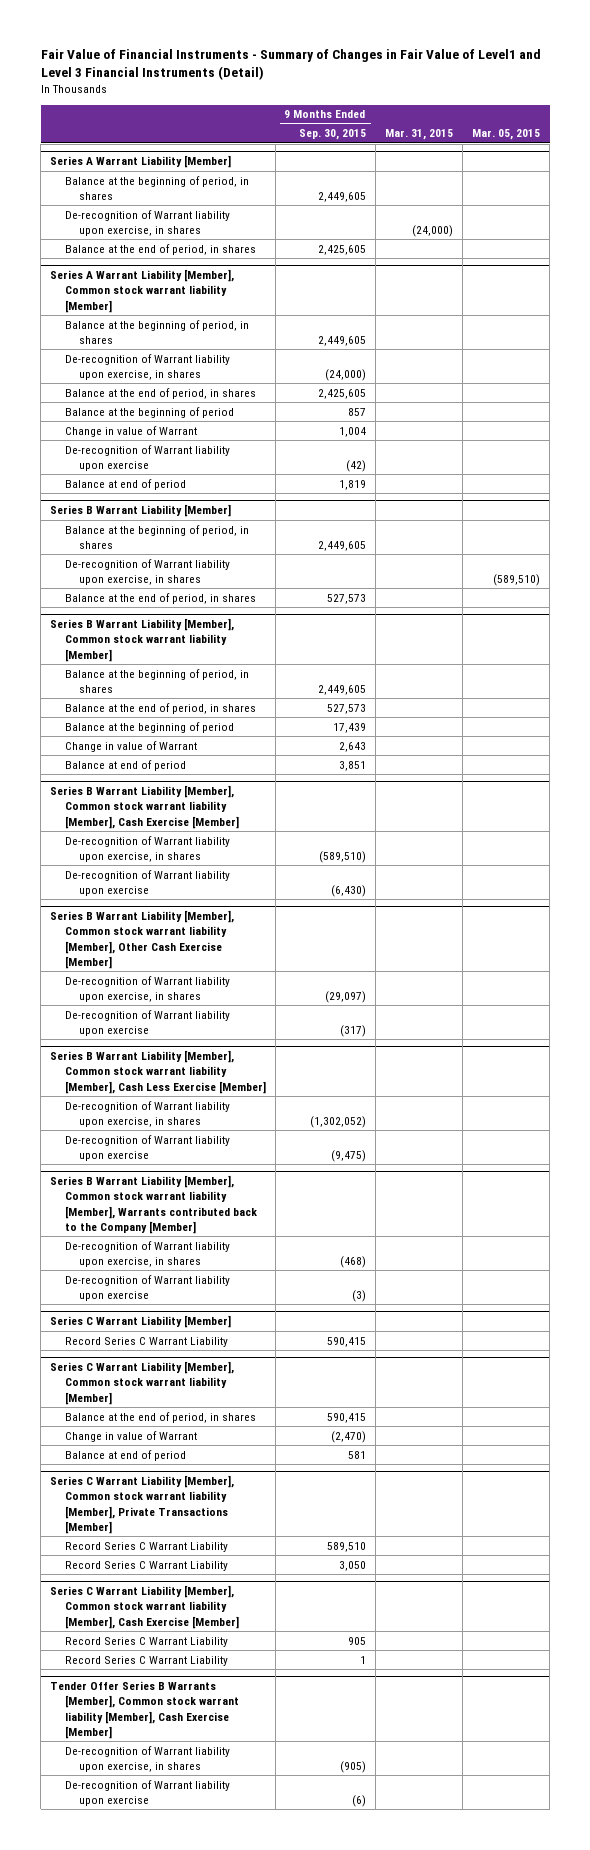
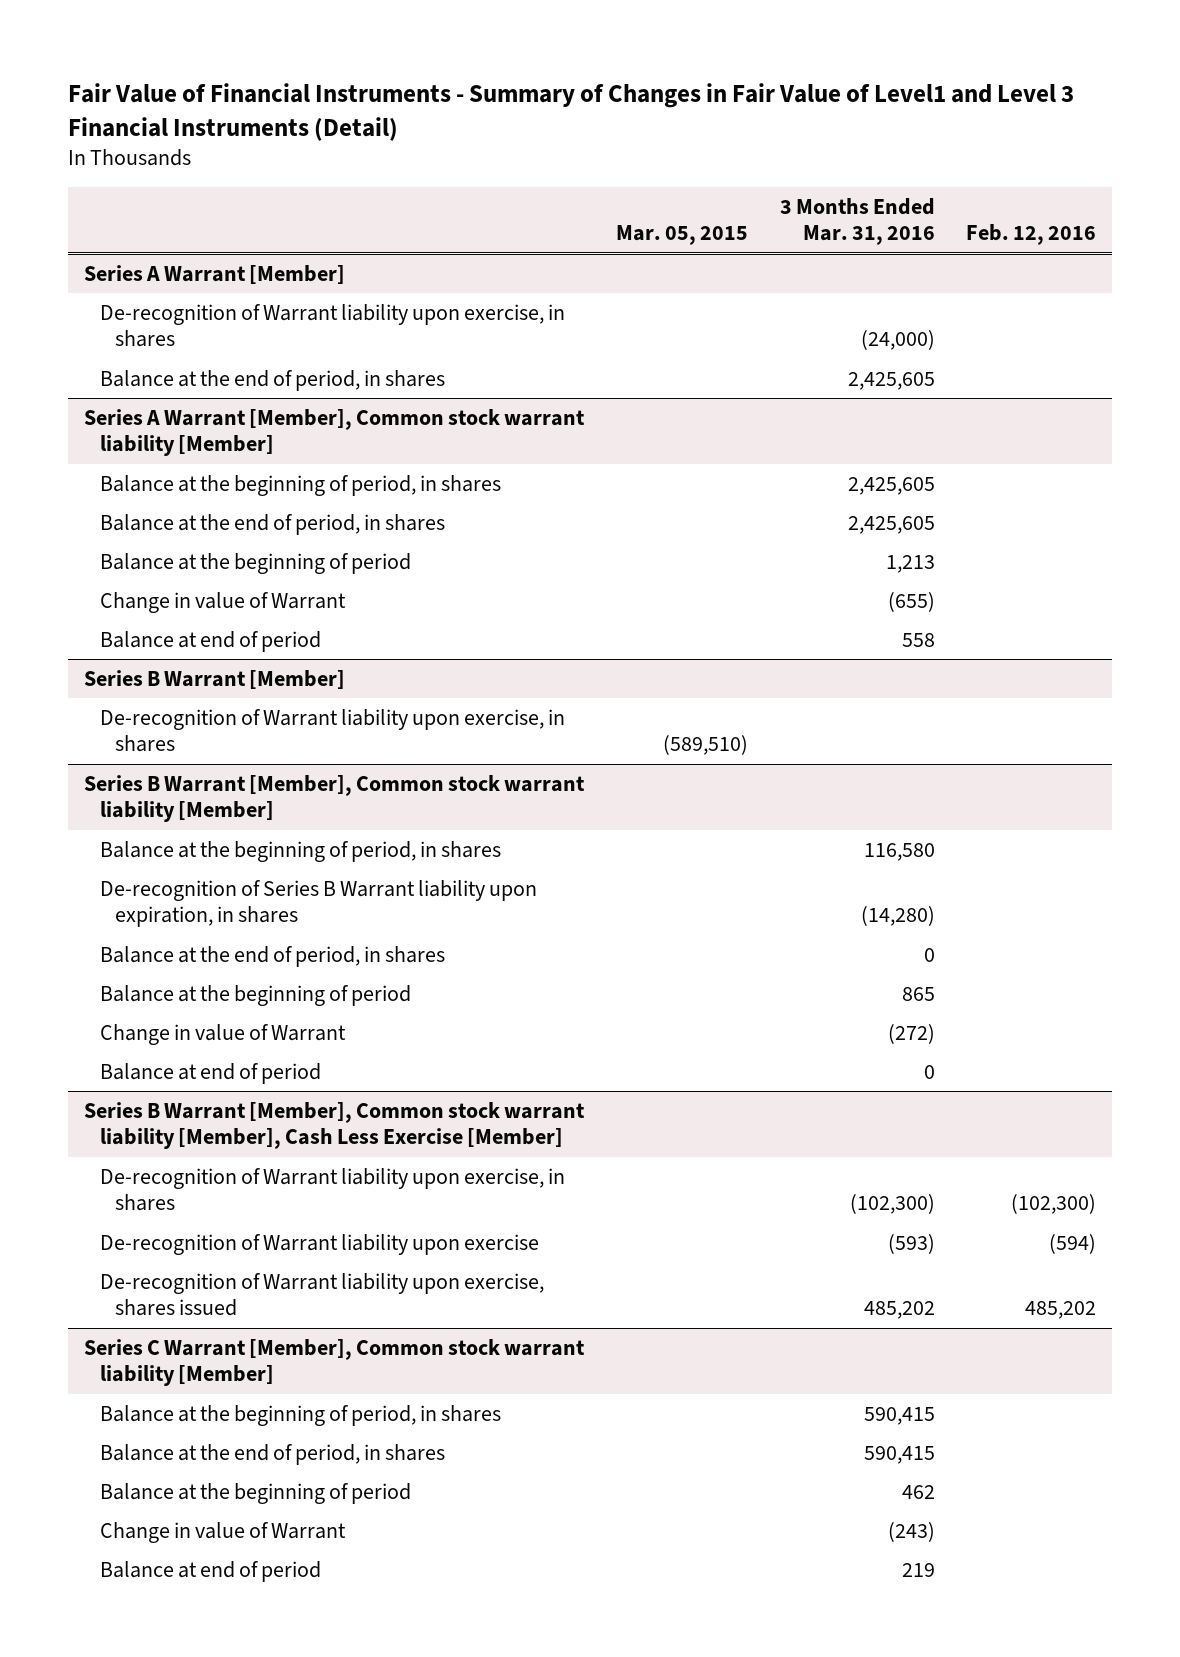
- | 9 Months Ended Sep. 30, 2015 | Mar. 31, 2015 | Mar. 05, 2015
+ | Mar. 05, 2015 | 3 Months Ended Mar. 31, 2016 | Feb. 12, 2016
- Series A Warrant Liability [Member]
- Balance at the beginning of period, in shares | 2,449,605 | |
+ Series A Warrant [Member]
- Series A Warrant Liability [Member], Common stock warrant liability [Member]
+ Series A Warrant [Member], Common stock warrant liability [Member]
- De-recognition of Warrant liability upon exercise, in shares | (24,000) | |
- De-recognition of Warrant liability upon exercise | (42) | |
- Series B Warrant Liability [Member]
- Balance at the beginning of period, in shares | 2,449,605 | |
+ Series B Warrant [Member]
- Balance at the end of period, in shares | 527,573 | |
- Series B Warrant Liability [Member], Common stock warrant liability [Member]
+ Series B Warrant [Member], Common stock warrant liability [Member]
+ De-recognition of Series B Warrant liability upon expiration, in shares | | (14,280) |
- Series B Warrant Liability [Member], Common stock warrant liability [Member], Cash Exercise [Member]
- De-recognition of Warrant liability upon exercise, in shares | (589,510) | |
- De-recognition of Warrant liability upon exercise | (6,430) | |
- Series B Warrant Liability [Member], Common stock warrant liability [Member], Other Cash Exercise [Member]
- De-recognition of Warrant liability upon exercise, in shares | (29,097) | |
- De-recognition of Warrant liability upon exercise | (317) | |
- Series B Warrant Liability [Member], Common stock warrant liability [Member], Cash Less Exercise [Member]
+ Series B Warrant [Member], Common stock warrant liability [Member], Cash Less Exercise [Member]
- Series B Warrant Liability [Member], Common stock warrant liability [Member], Warrants contributed back to the Company [Member]
- De-recognition of Warrant liability upon exercise, in shares | (468) | |
- De-recognition of Warrant liability upon exercise | (3) | |
- Series C Warrant Liability [Member]
- Record Series C Warrant Liability | 590,415 | |
- Series C Warrant Liability [Member], Common stock warrant liability [Member]
+ De-recognition of Warrant liability upon exercise, shares issued | | 485,202 | 485,202
+ Series C Warrant [Member], Common stock warrant liability [Member]
+ Balance at the beginning of period, in shares | | 590,415 |
+ Balance at the beginning of period | | 462 |
- Series C Warrant Liability [Member], Common stock warrant liability [Member], Private Transactions [Member]
- Record Series C Warrant Liability | 589,510 | |
- Record Series C Warrant Liability | 3,050 | |
- Series C Warrant Liability [Member], Common stock warrant liability [Member], Cash Exercise [Member]
- Record Series C Warrant Liability | 905 | |
- Record Series C Warrant Liability | 1 | |
- Tender Offer Series B Warrants [Member], Common stock warrant liability [Member], Cash Exercise [Member]
- De-recognition of Warrant liability upon exercise, in shares | (905) | |
- De-recognition of Warrant liability upon exercise | (6) | |

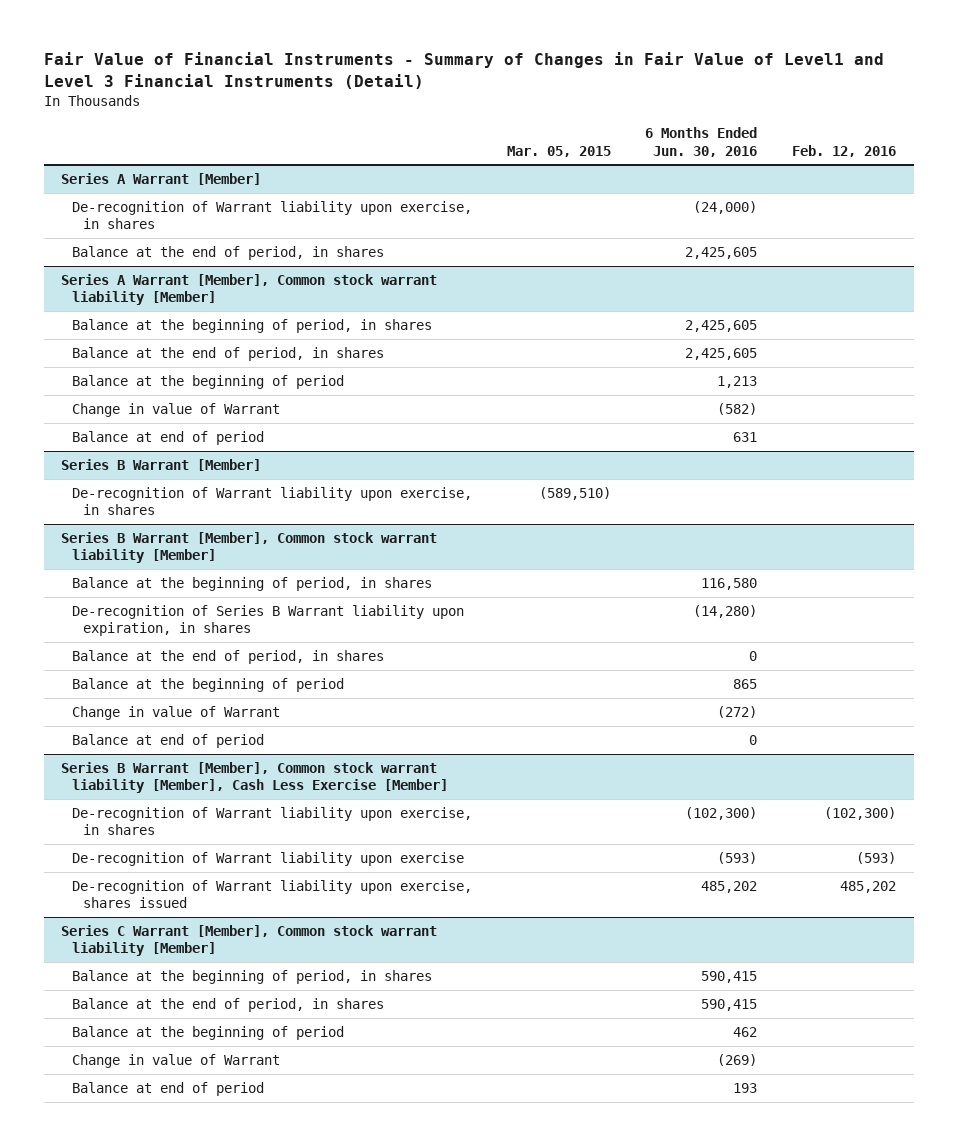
- | Mar. 05, 2015 | 3 Months Ended Mar. 31, 2016 | Feb. 12, 2016
+ | Mar. 05, 2015 | 6 Months Ended Jun. 30, 2016 | Feb. 12, 2016
@ Series B Warrant [Member], Common stock warrant liability [Member], Cash Less Exercise [Member]
- De-recognition of Warrant liability upon exercise | | (593) | (594)
+ De-recognition of Warrant liability upon exercise | | (593) | (593)

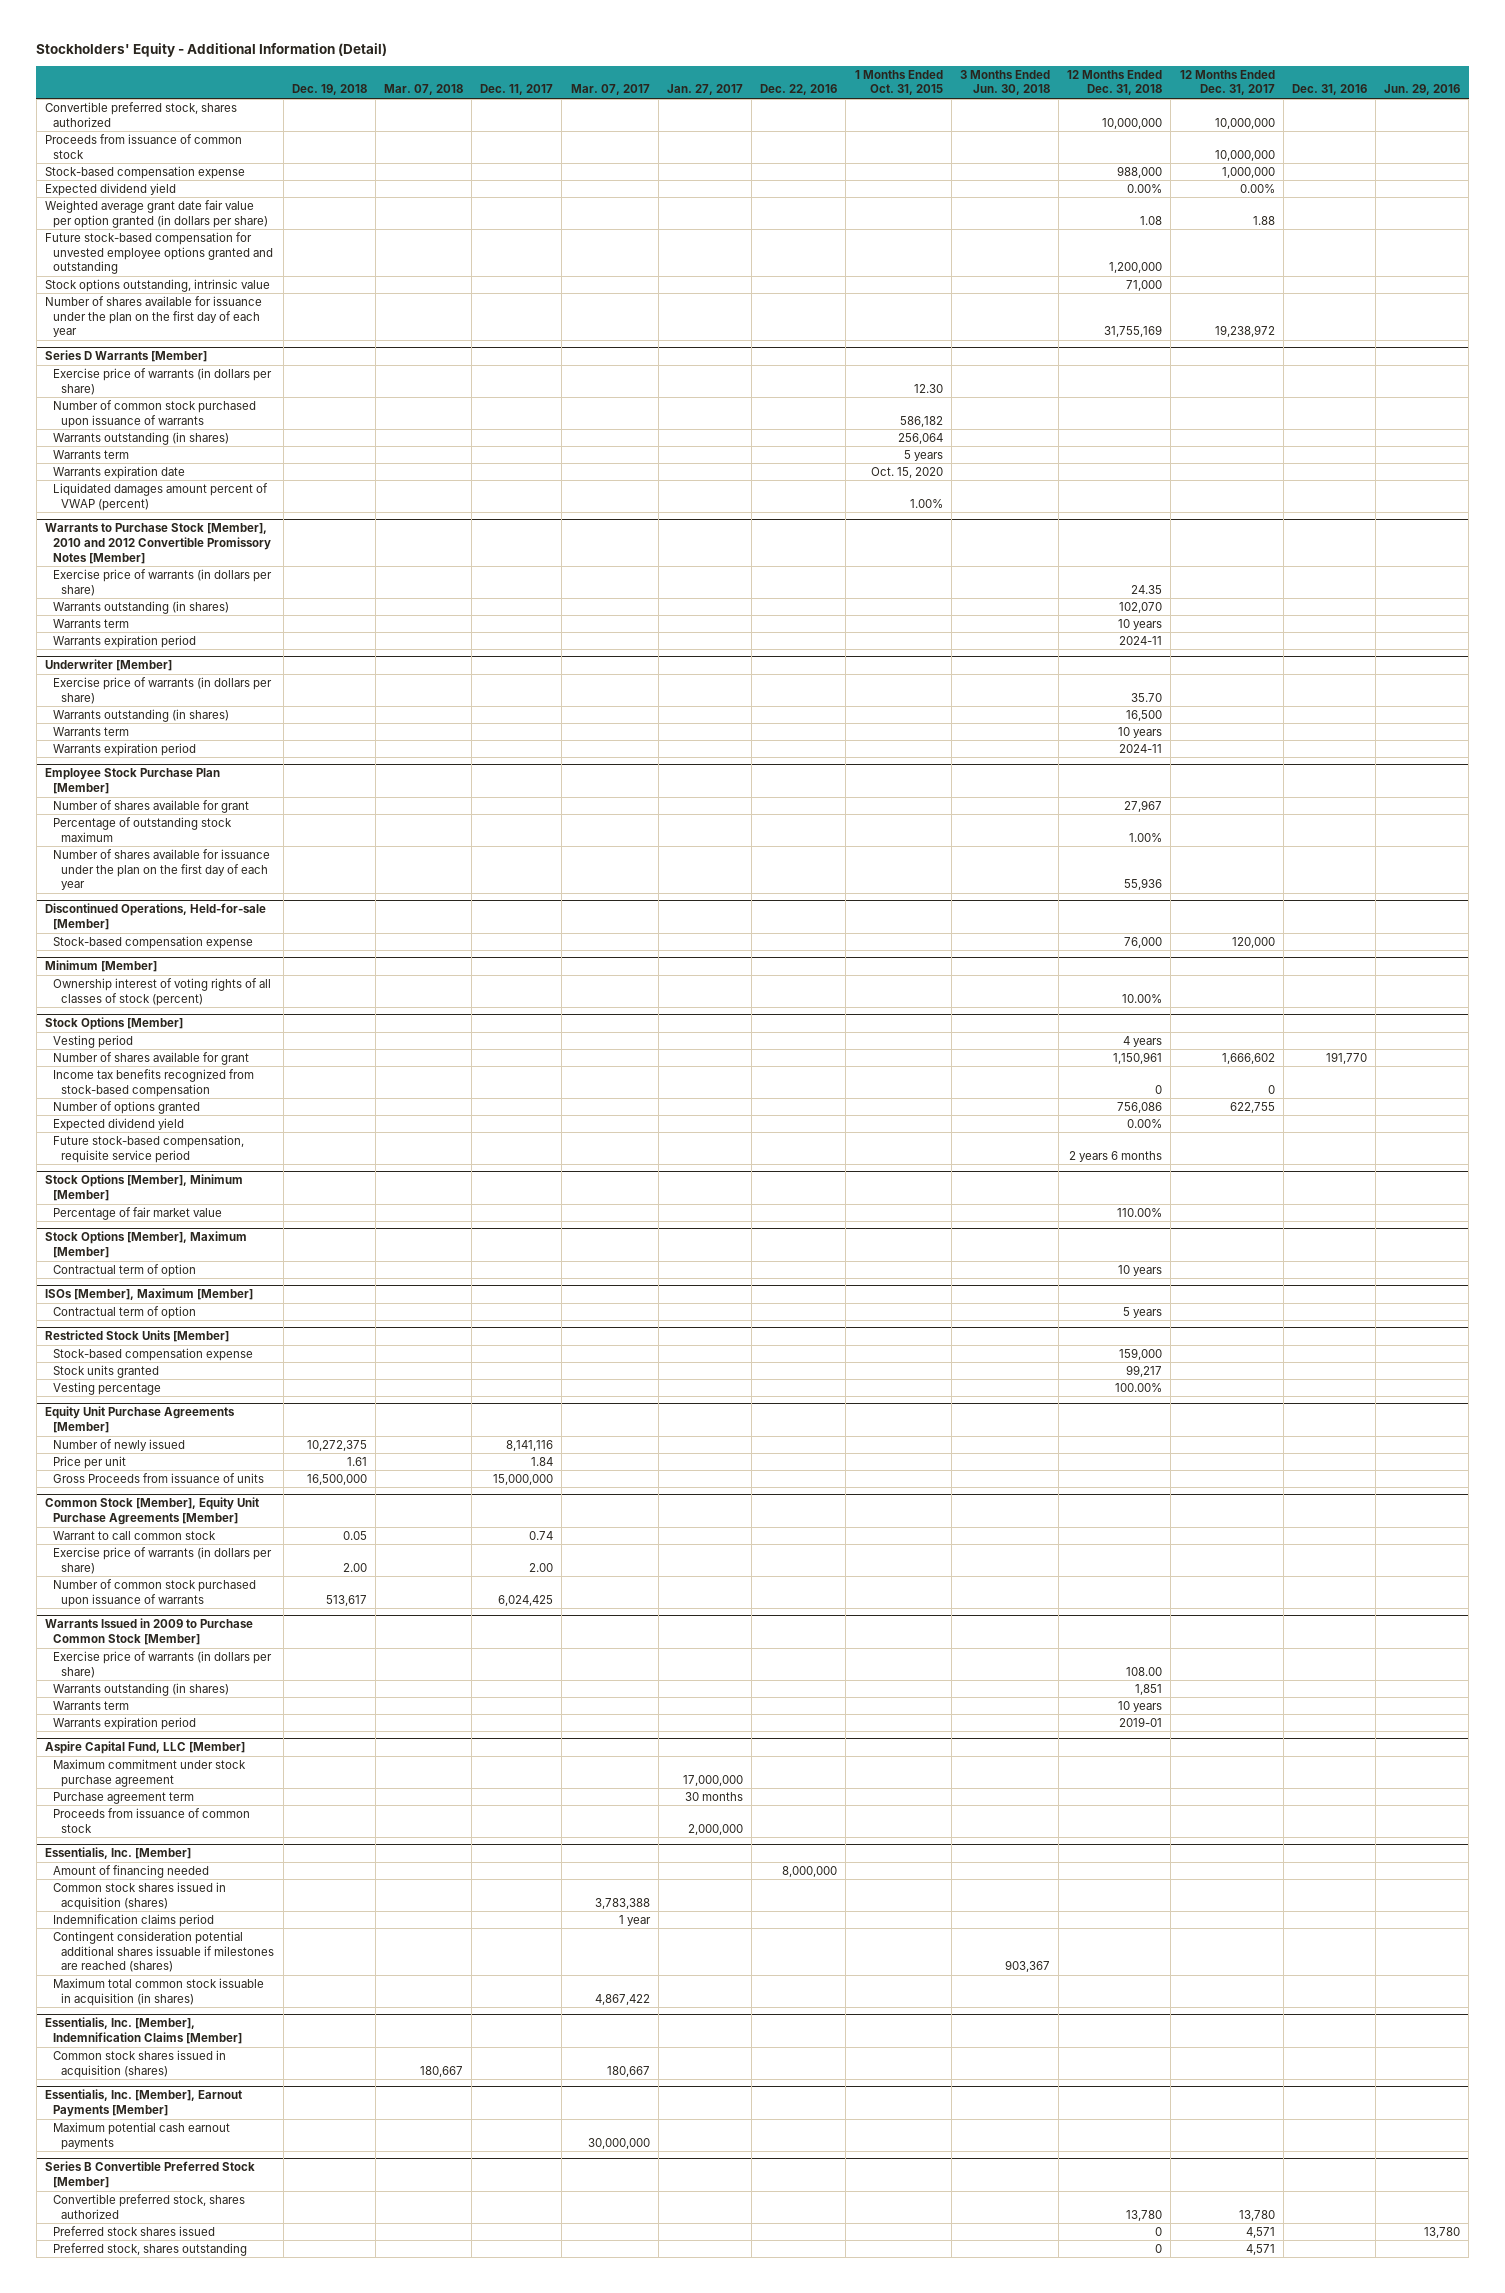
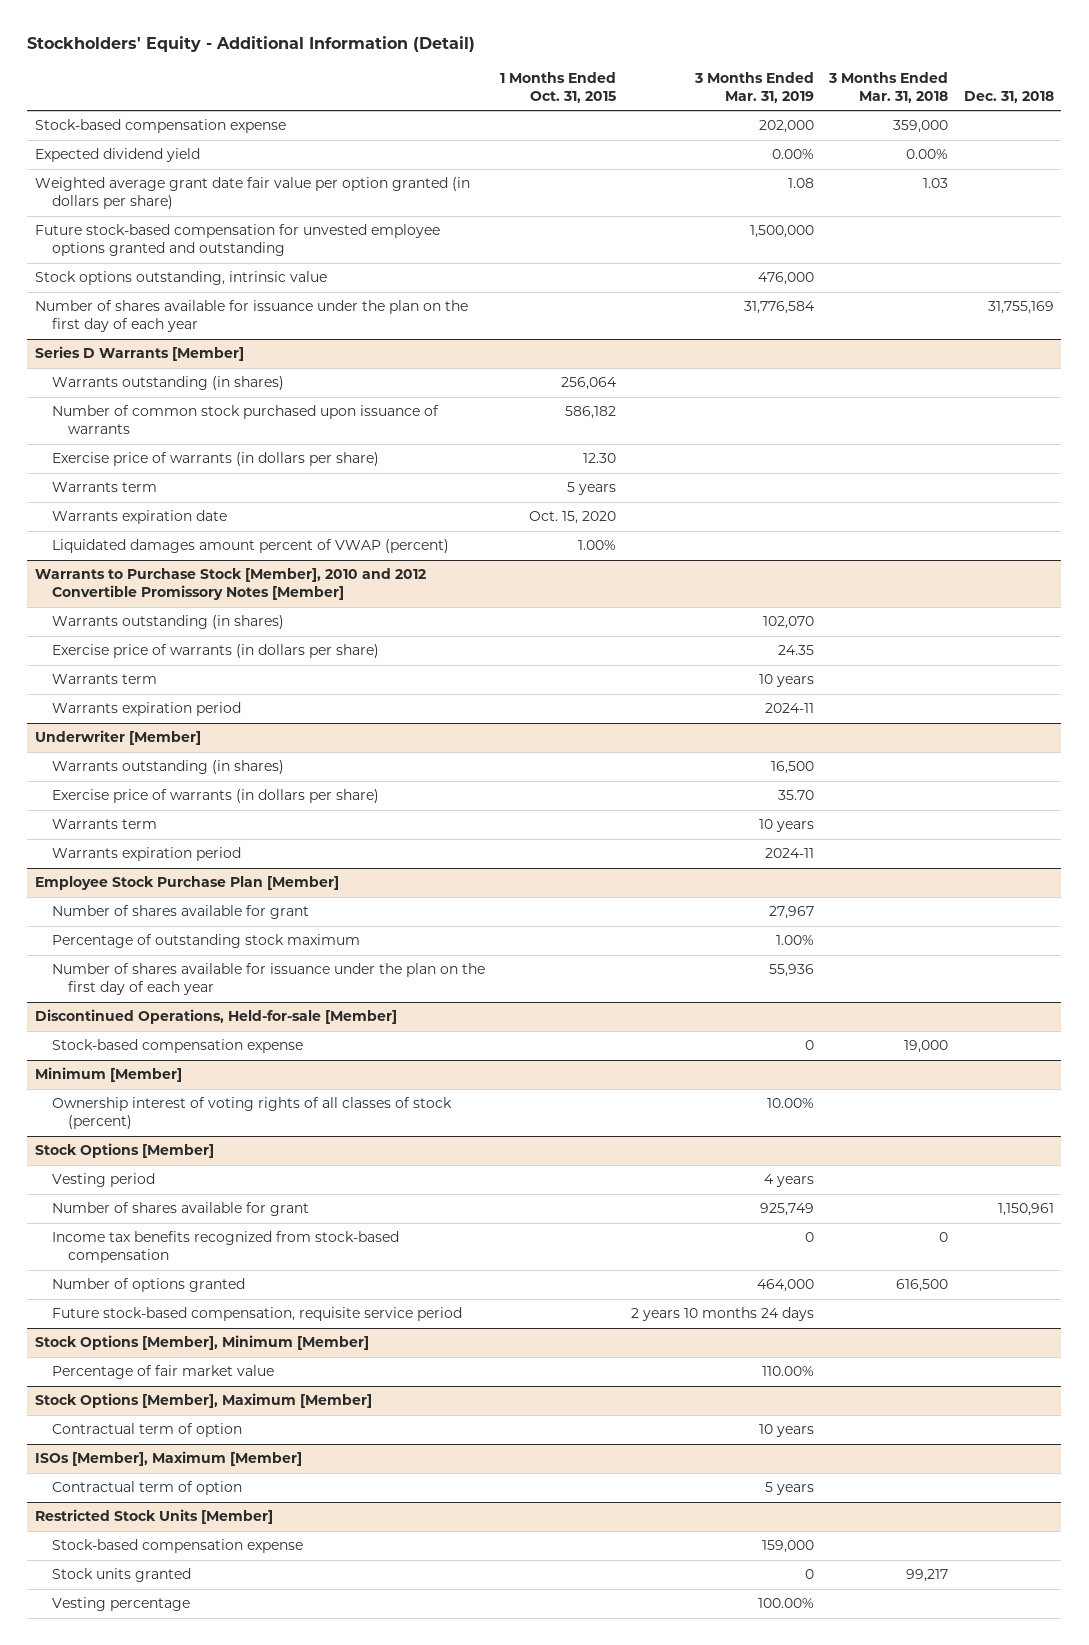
- | Dec. 19, 2018 | Mar. 07, 2018 | Dec. 11, 2017 | Mar. 07, 2017 | Jan. 27, 2017 | Dec. 22, 2016 | 1 Months Ended Oct. 31, 2015 | 3 Months Ended Jun. 30, 2018 | 12 Months Ended Dec. 31, 2018 | 12 Months Ended Dec. 31, 2017 | Dec. 31, 2016 | Jun. 29, 2016
+ | 1 Months Ended Oct. 31, 2015 | 3 Months Ended Mar. 31, 2019 | 3 Months Ended Mar. 31, 2018 | Dec. 31, 2018
- Convertible preferred stock, shares authorized | | | | | | | | | 10,000,000 | 10,000,000 | |
- Proceeds from issuance of common stock | | | | | | | | | | 10,000,000 | |
@ Series D Warrants [Member]
moved down: Number of common stock purchased upon issuance of warrants | 586,182 | | |
moved down: Exercise price of warrants (in dollars per share) | 12.30 | | |
@ Warrants to Purchase Stock [Member], 2010 and 2012 Convertible Promissory Notes [Member]
moved down: Exercise price of warrants (in dollars per share) | | 24.35 | |
@ Underwriter [Member]
moved down: Exercise price of warrants (in dollars per share) | | 35.70 | |
@ Stock Options [Member]
- Expected dividend yield | | | | | | | | | 0.00% | | |
- Equity Unit Purchase Agreements [Member]
- Number of newly issued | 10,272,375 | | 8,141,116 | | | | | | | | |
- Price per unit | 1.61 | | 1.84 | | | | | | | | |
- Gross Proceeds from issuance of units | 16,500,000 | | 15,000,000 | | | | | | | | |
- Common Stock [Member], Equity Unit Purchase Agreements [Member]
- Warrant to call common stock | 0.05 | | 0.74 | | | | | | | | |
- Exercise price of warrants (in dollars per share) | 2.00 | | 2.00 | | | | | | | | |
- Number of common stock purchased upon issuance of warrants | 513,617 | | 6,024,425 | | | | | | | | |
- Warrants Issued in 2009 to Purchase Common Stock [Member]
- Exercise price of warrants (in dollars per share) | | | | | | | | | 108.00 | | |
- Warrants outstanding (in shares) | | | | | | | | | 1,851 | | |
- Warrants term | | | | | | | | | 10 years | | |
- Warrants expiration period | | | | | | | | | 2019-01 | | |
- Aspire Capital Fund, LLC [Member]
- Maximum commitment under stock purchase agreement | | | | | 17,000,000 | | | | | | |
- Purchase agreement term | | | | | 30 months | | | | | | |
- Proceeds from issuance of common stock | | | | | 2,000,000 | | | | | | |
- Essentialis, Inc. [Member]
- Amount of financing needed | | | | | | 8,000,000 | | | | | |
- Common stock shares issued in acquisition (shares) | | | | 3,783,388 | | | | | | | |
- Indemnification claims period | | | | 1 year | | | | | | | |
- Contingent consideration potential additional shares issuable if milestones are reached (shares) | | | | | | | | 903,367 | | | |
- Maximum total common stock issuable in acquisition (in shares) | | | | 4,867,422 | | | | | | | |
- Essentialis, Inc. [Member], Indemnification Claims [Member]
- Common stock shares issued in acquisition (shares) | | 180,667 | | 180,667 | | | | | | | |
- Essentialis, Inc. [Member], Earnout Payments [Member]
- Maximum potential cash earnout payments | | | | 30,000,000 | | | | | | | |
- Series B Convertible Preferred Stock [Member]
- Convertible preferred stock, shares authorized | | | | | | | | | 13,780 | 13,780 | |
- Preferred stock shares issued | | | | | | | | | 0 | 4,571 | | 13,780
- Preferred stock, shares outstanding | | | | | | | | | 0 | 4,571 | |

